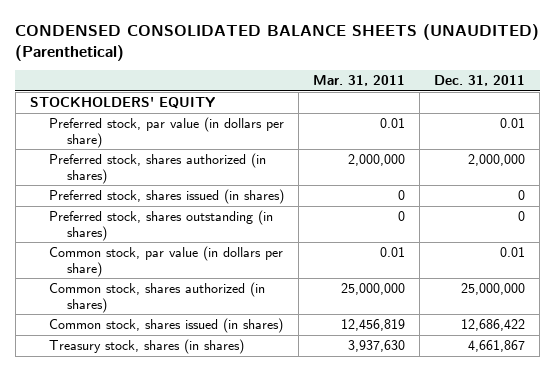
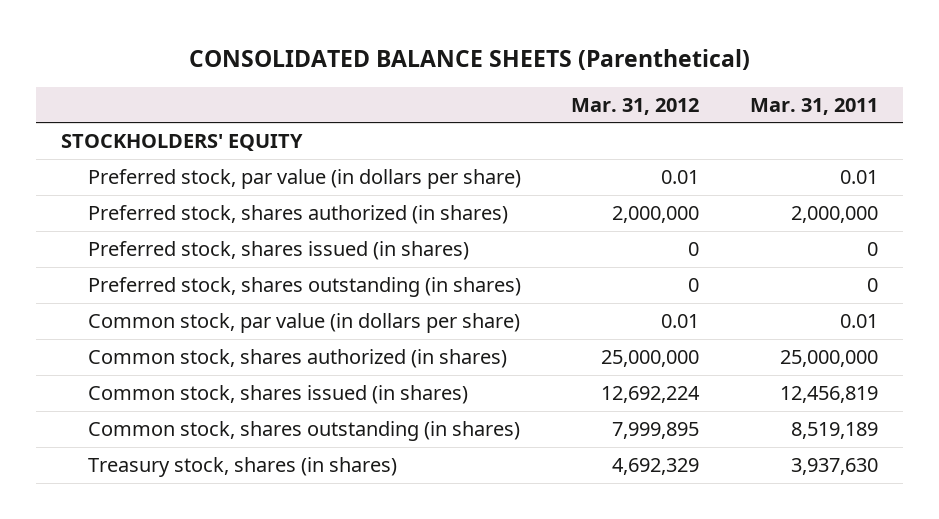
- CONDENSED CONSOLIDATED BALANCE SHEETS (UNAUDITED) (Parenthetical)
+ CONSOLIDATED BALANCE SHEETS (Parenthetical)
- | Mar. 31, 2011 | Dec. 31, 2011
+ | Mar. 31, 2012 | Mar. 31, 2011
+ Common stock, shares outstanding (in shares) | 7,999,895 | 8,519,189

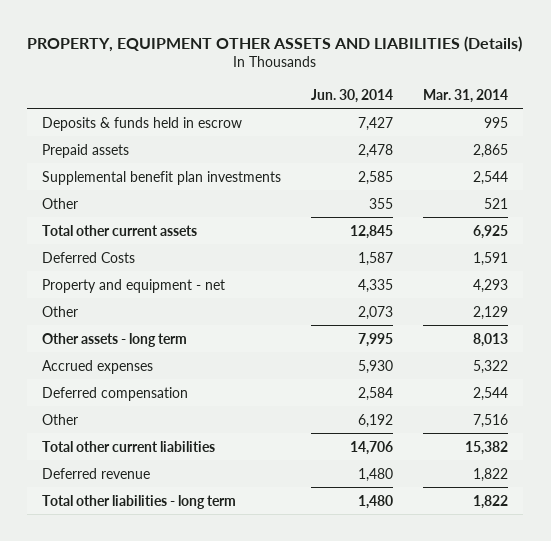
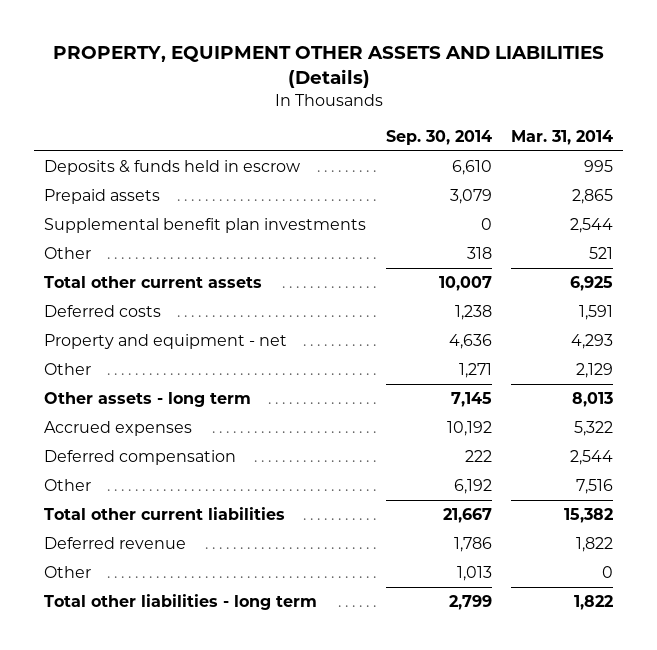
- | Jun. 30, 2014 | Mar. 31, 2014
+ | Sep. 30, 2014 | Mar. 31, 2014
- Deferred Costs | 1,587 | 1,591
+ Deferred costs | 1,238 | 1,591
+ Other | 1,013 | 0

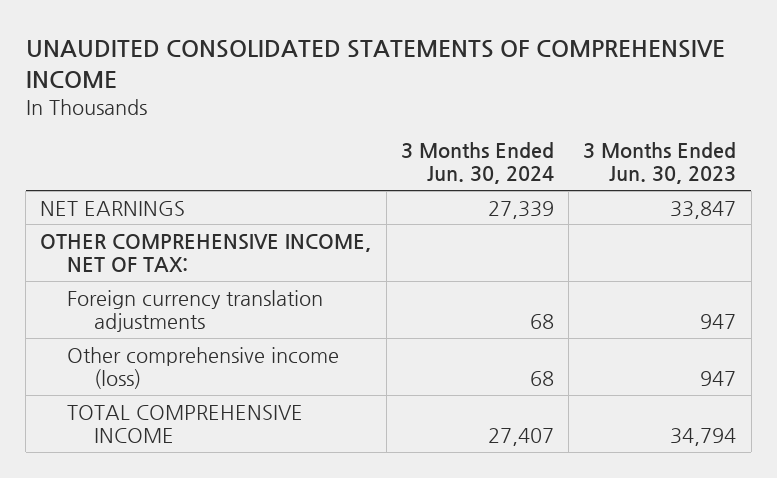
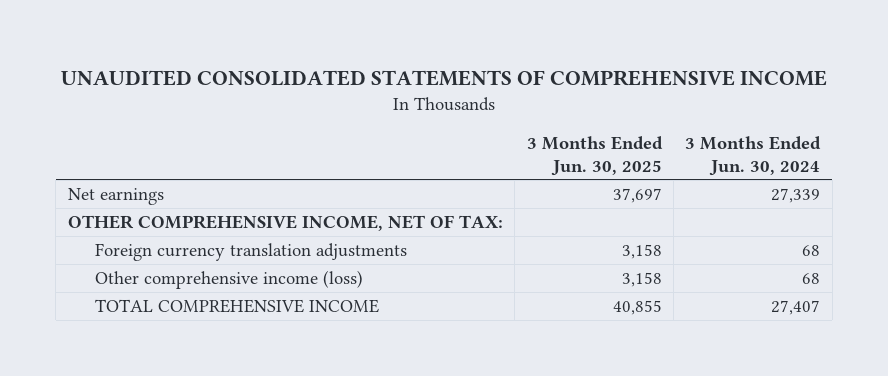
- | 3 Months Ended Jun. 30, 2024 | 3 Months Ended Jun. 30, 2023
+ | 3 Months Ended Jun. 30, 2025 | 3 Months Ended Jun. 30, 2024
- NET EARNINGS | 27,339 | 33,847
+ Net earnings | 37,697 | 27,339

